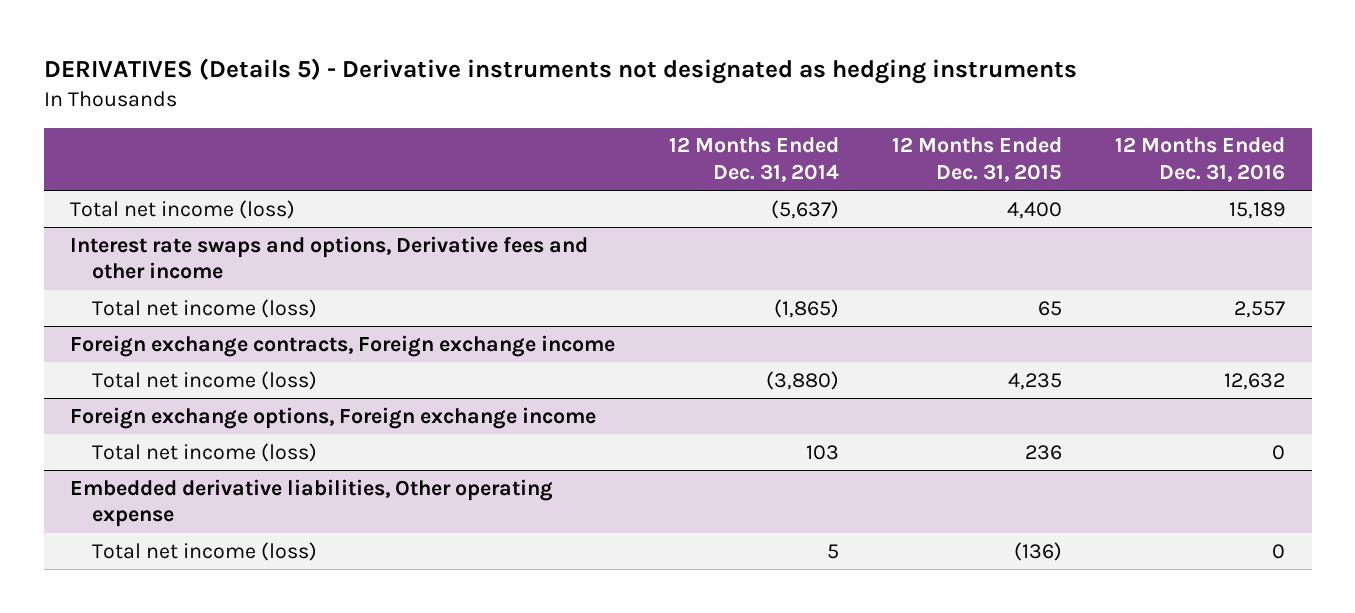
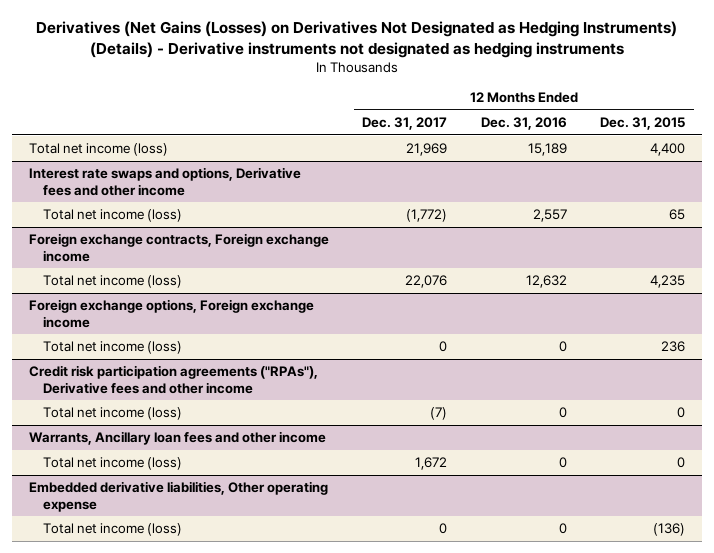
- DERIVATIVES (Details 5) - Derivative instruments not designated as hedging instruments
+ Derivatives (Net Gains (Losses) on Derivatives Not Designated as Hedging Instruments) (Details) - Derivative instruments not designated as hedging instruments
- | 12 Months Ended Dec. 31, 2014 | 12 Months Ended Dec. 31, 2015 | 12 Months Ended Dec. 31, 2016
+ | 12 Months Ended Dec. 31, 2017 | 12 Months Ended Dec. 31, 2016 | 12 Months Ended Dec. 31, 2015
+ Credit risk participation agreements ("RPAs"), Derivative fees and other income
+ Total net income (loss) | (7) | 0 | 0
+ Warrants, Ancillary loan fees and other income
+ Total net income (loss) | 1,672 | 0 | 0

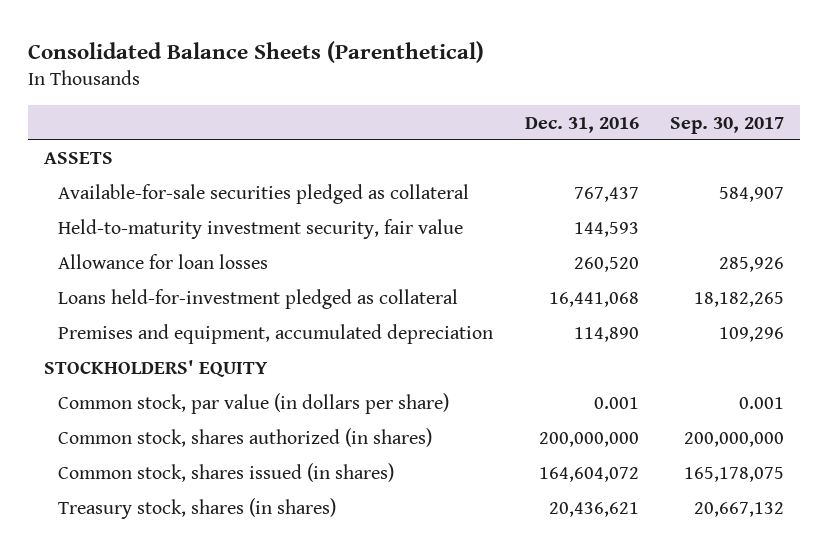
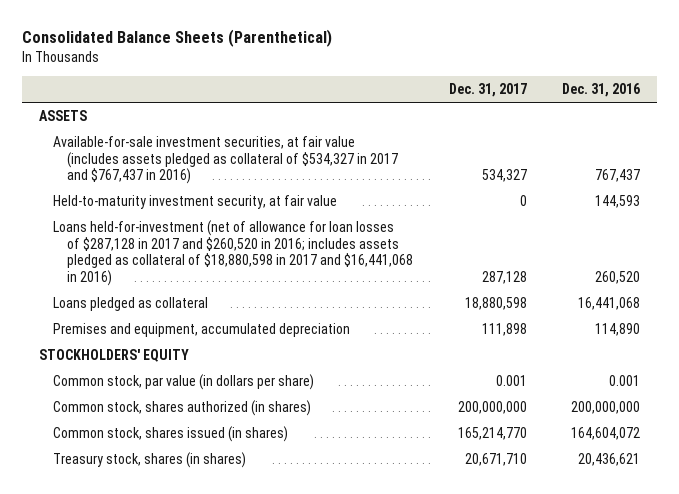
- | Dec. 31, 2016 | Sep. 30, 2017
+ | Dec. 31, 2017 | Dec. 31, 2016
- Available-for-sale securities pledged as collateral | 767,437 | 584,907
- Held-to-maturity investment security, fair value | 144,593 |
- Allowance for loan losses | 260,520 | 285,926
- Loans held-for-investment pledged as collateral | 16,441,068 | 18,182,265
+ Available-for-sale investment securities, at fair value (includes assets pledged as collateral of $534,327 in 2017 and $767,437 in 2016) | 534,327 | 767,437
+ Held-to-maturity investment security, at fair value | 0 | 144,593
+ Loans held-for-investment (net of allowance for loan losses of $287,128 in 2017 and $260,520 in 2016; includes assets pledged as collateral of $18,880,598 in 2017 and $16,441,068 in 2016) | 287,128 | 260,520
+ Loans pledged as collateral | 18,880,598 | 16,441,068

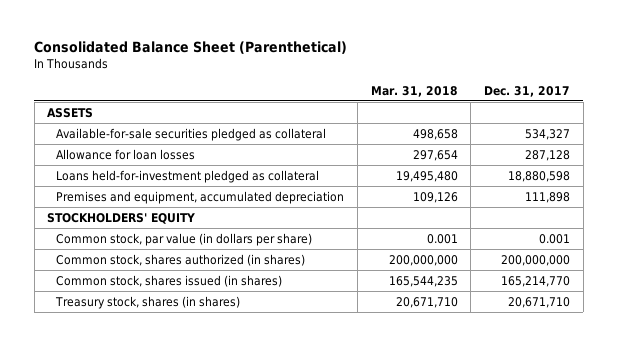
- Consolidated Balance Sheets (Parenthetical)
+ Consolidated Balance Sheet (Parenthetical)
- | Dec. 31, 2017 | Dec. 31, 2016
+ | Mar. 31, 2018 | Dec. 31, 2017
- Available-for-sale investment securities, at fair value (includes assets pledged as collateral of $534,327 in 2017 and $767,437 in 2016) | 534,327 | 767,437
- Held-to-maturity investment security, at fair value | 0 | 144,593
- Loans held-for-investment (net of allowance for loan losses of $287,128 in 2017 and $260,520 in 2016; includes assets pledged as collateral of $18,880,598 in 2017 and $16,441,068 in 2016) | 287,128 | 260,520
- Loans pledged as collateral | 18,880,598 | 16,441,068
+ Available-for-sale securities pledged as collateral | 498,658 | 534,327
+ Allowance for loan losses | 297,654 | 287,128
+ Loans held-for-investment pledged as collateral | 19,495,480 | 18,880,598

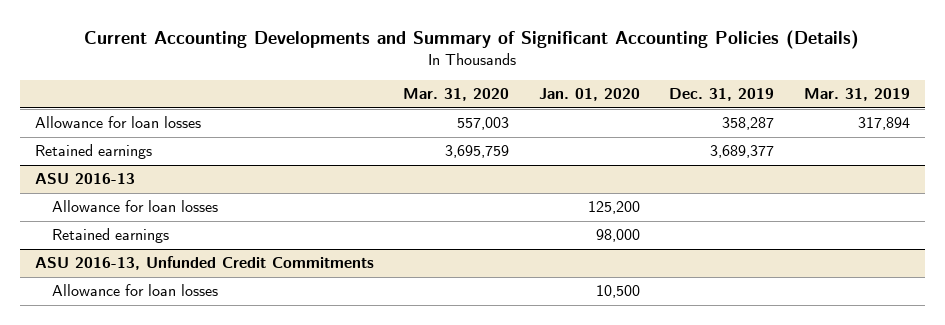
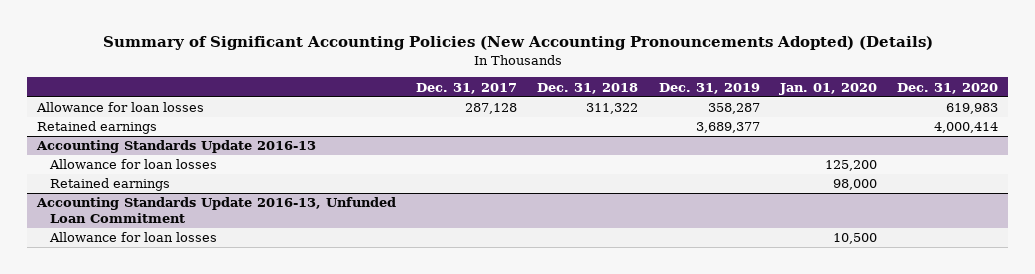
- Current Accounting Developments and Summary of Significant Accounting Policies (Details)
+ Summary of Significant Accounting Policies (New Accounting Pronouncements Adopted) (Details)
- | Mar. 31, 2020 | Jan. 01, 2020 | Dec. 31, 2019 | Mar. 31, 2019
+ | Dec. 31, 2017 | Dec. 31, 2018 | Dec. 31, 2019 | Jan. 01, 2020 | Dec. 31, 2020
- ASU 2016-13
+ Accounting Standards Update 2016-13
- ASU 2016-13, Unfunded Credit Commitments
+ Accounting Standards Update 2016-13, Unfunded Loan Commitment

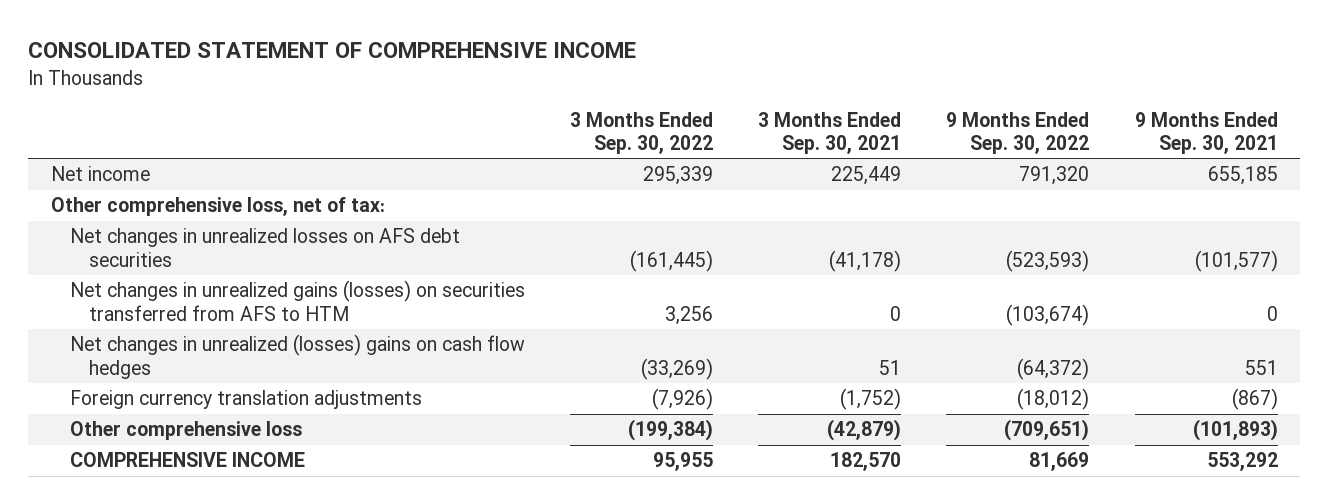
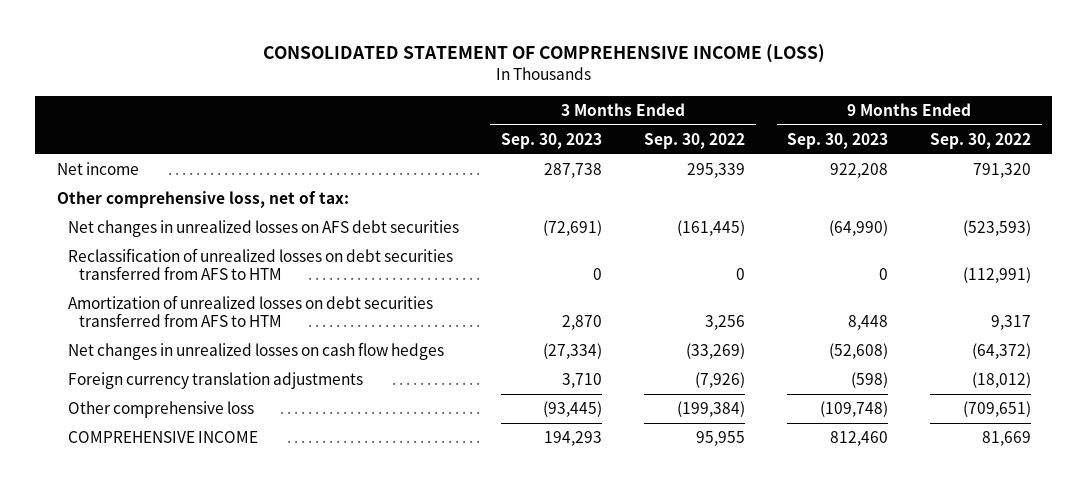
- CONSOLIDATED STATEMENT OF COMPREHENSIVE INCOME
+ CONSOLIDATED STATEMENT OF COMPREHENSIVE INCOME (LOSS)
- | 3 Months Ended Sep. 30, 2022 | 3 Months Ended Sep. 30, 2021 | 9 Months Ended Sep. 30, 2022 | 9 Months Ended Sep. 30, 2021
+ | 3 Months Ended Sep. 30, 2023 | 3 Months Ended Sep. 30, 2022 | 9 Months Ended Sep. 30, 2023 | 9 Months Ended Sep. 30, 2022
- Net changes in unrealized gains (losses) on securities transferred from AFS to HTM | 3,256 | 0 | (103,674) | 0
- Net changes in unrealized (losses) gains on cash flow hedges | (33,269) | 51 | (64,372) | 551
+ Reclassification of unrealized losses on debt securities transferred from AFS to HTM | 0 | 0 | 0 | (112,991)
+ Amortization of unrealized losses on debt securities transferred from AFS to HTM | 2,870 | 3,256 | 8,448 | 9,317
+ Net changes in unrealized losses on cash flow hedges | (27,334) | (33,269) | (52,608) | (64,372)

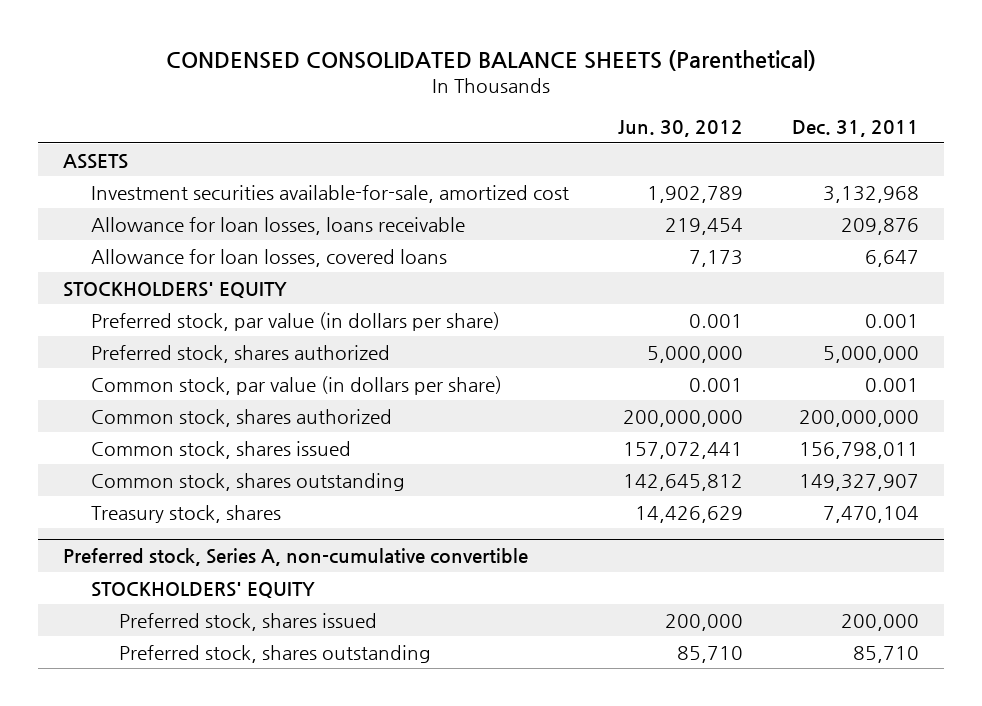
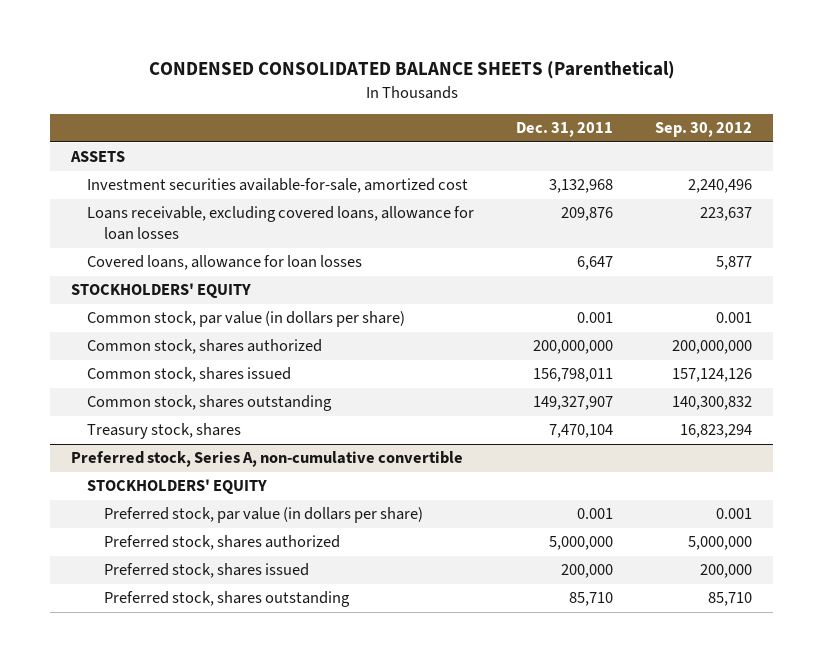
- | Jun. 30, 2012 | Dec. 31, 2011
+ | Dec. 31, 2011 | Sep. 30, 2012
- Allowance for loan losses, loans receivable | 219,454 | 209,876
- Allowance for loan losses, covered loans | 7,173 | 6,647
+ Loans receivable, excluding covered loans, allowance for loan losses | 209,876 | 223,637
+ Covered loans, allowance for loan losses | 6,647 | 5,877
- Preferred stock, par value (in dollars per share) | 0.001 | 0.001
- Preferred stock, shares authorized | 5,000,000 | 5,000,000
@ Preferred stock, Series A, non-cumulative convertible
+ Preferred stock, par value (in dollars per share) | 0.001 | 0.001
+ Preferred stock, shares authorized | 5,000,000 | 5,000,000

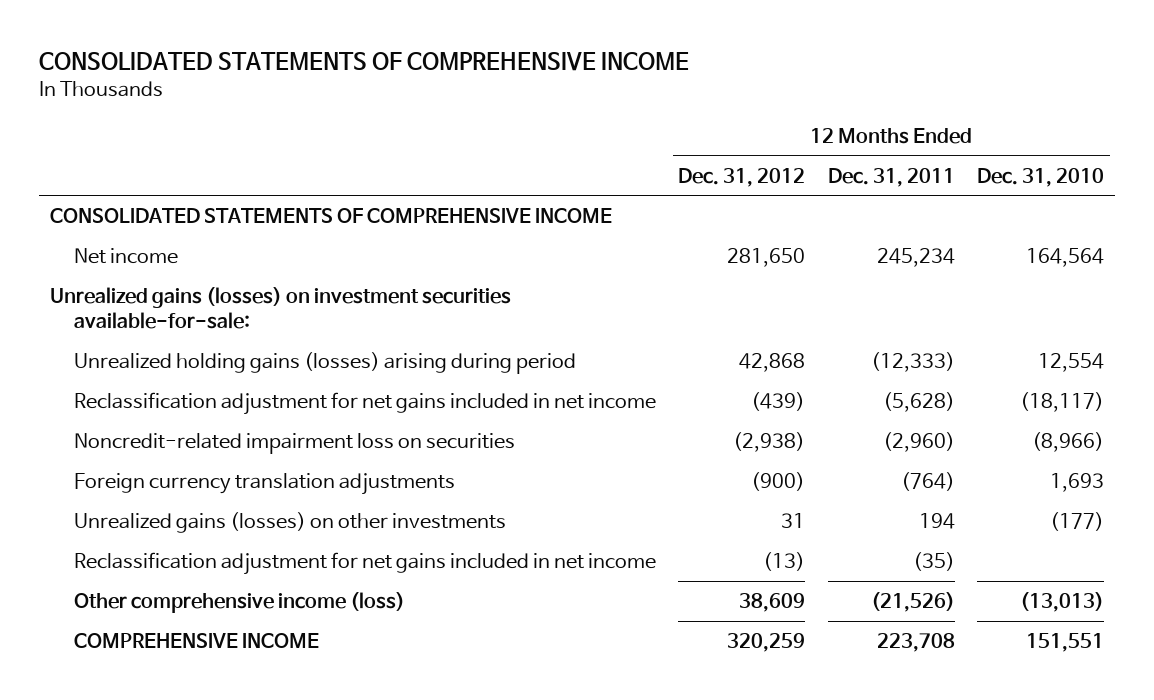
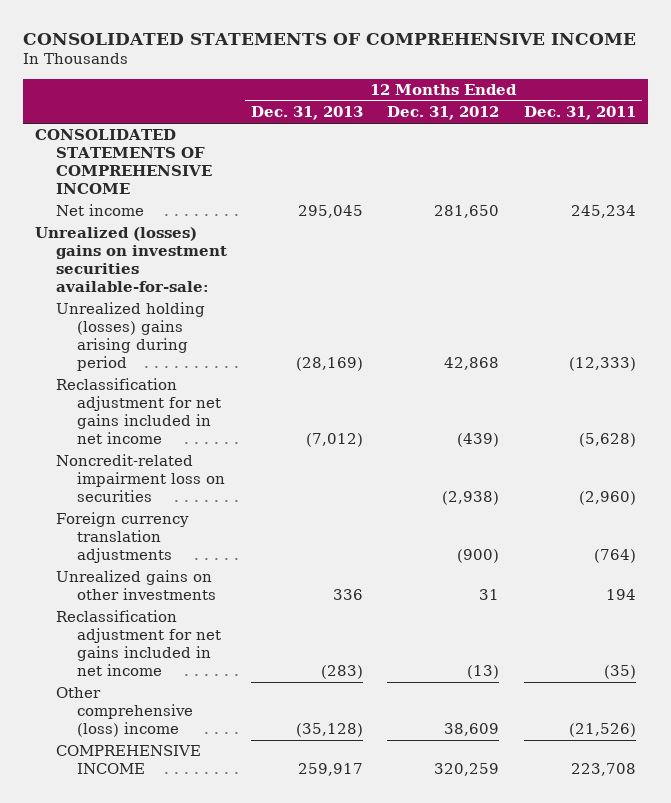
- | 12 Months Ended Dec. 31, 2012 | 12 Months Ended Dec. 31, 2011 | 12 Months Ended Dec. 31, 2010
+ | 12 Months Ended Dec. 31, 2013 | 12 Months Ended Dec. 31, 2012 | 12 Months Ended Dec. 31, 2011
- Unrealized gains (losses) on investment securities available-for-sale:
- Unrealized holding gains (losses) arising during period | 42,868 | (12,333) | 12,554
+ Unrealized (losses) gains on investment securities available-for-sale:
+ Unrealized holding (losses) gains arising during period | (28,169) | 42,868 | (12,333)
- Unrealized gains (losses) on other investments | 31 | 194 | (177)
+ Unrealized gains on other investments | 336 | 31 | 194
- Other comprehensive income (loss) | 38,609 | (21,526) | (13,013)
+ Other comprehensive (loss) income | (35,128) | 38,609 | (21,526)

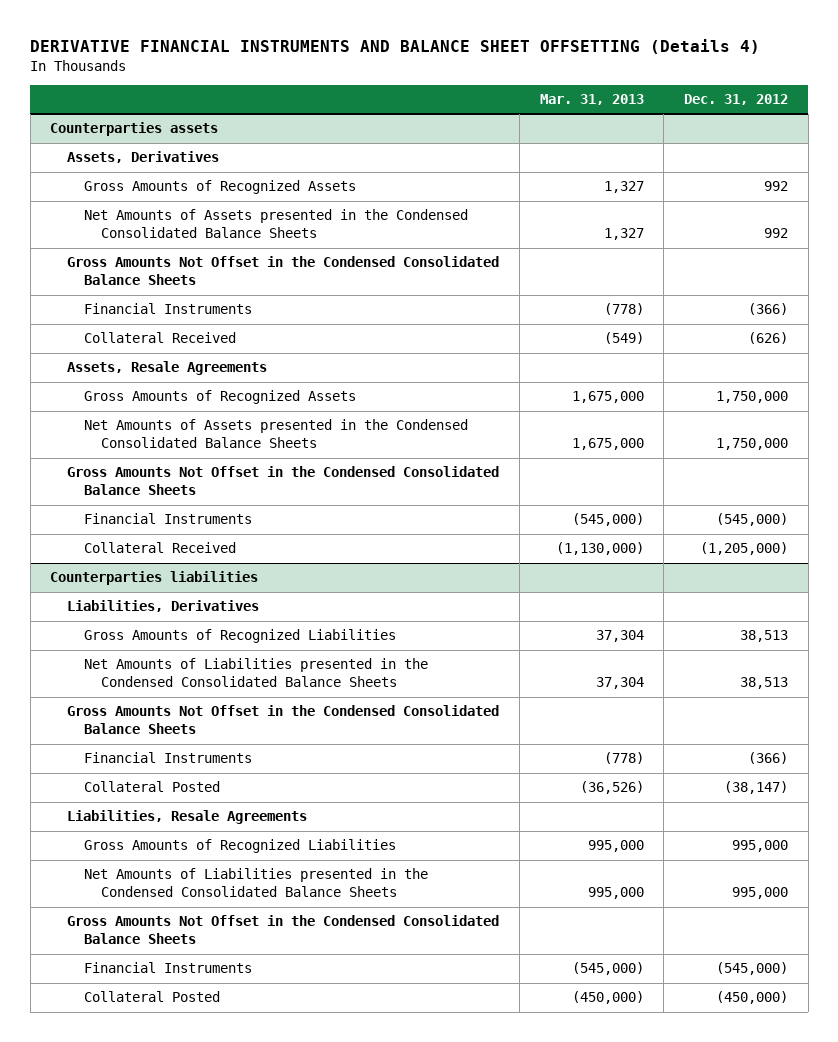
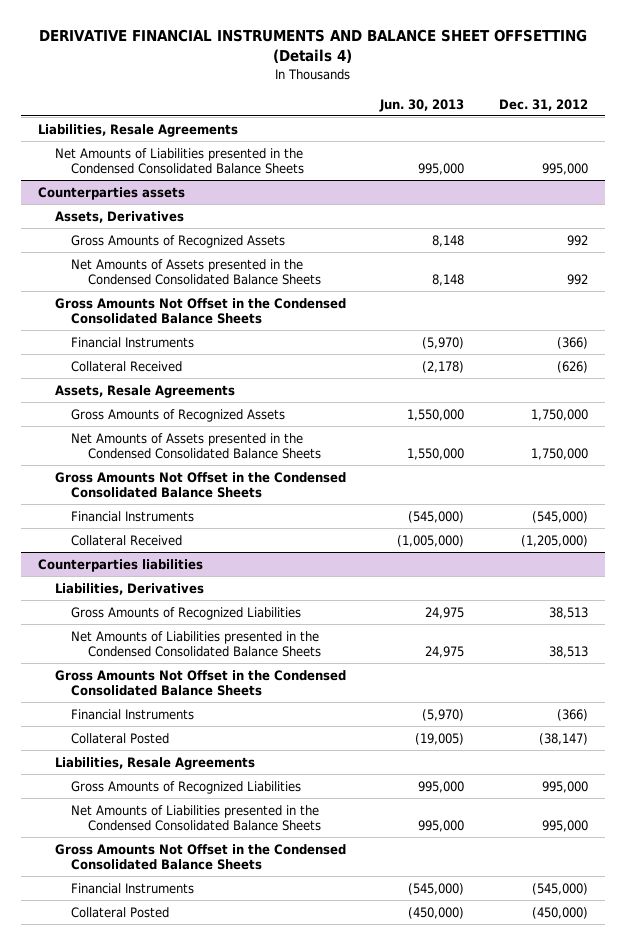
- | Mar. 31, 2013 | Dec. 31, 2012
+ | Jun. 30, 2013 | Dec. 31, 2012
+ Liabilities, Resale Agreements
+ Net Amounts of Liabilities presented in the Condensed Consolidated Balance Sheets | 995,000 | 995,000

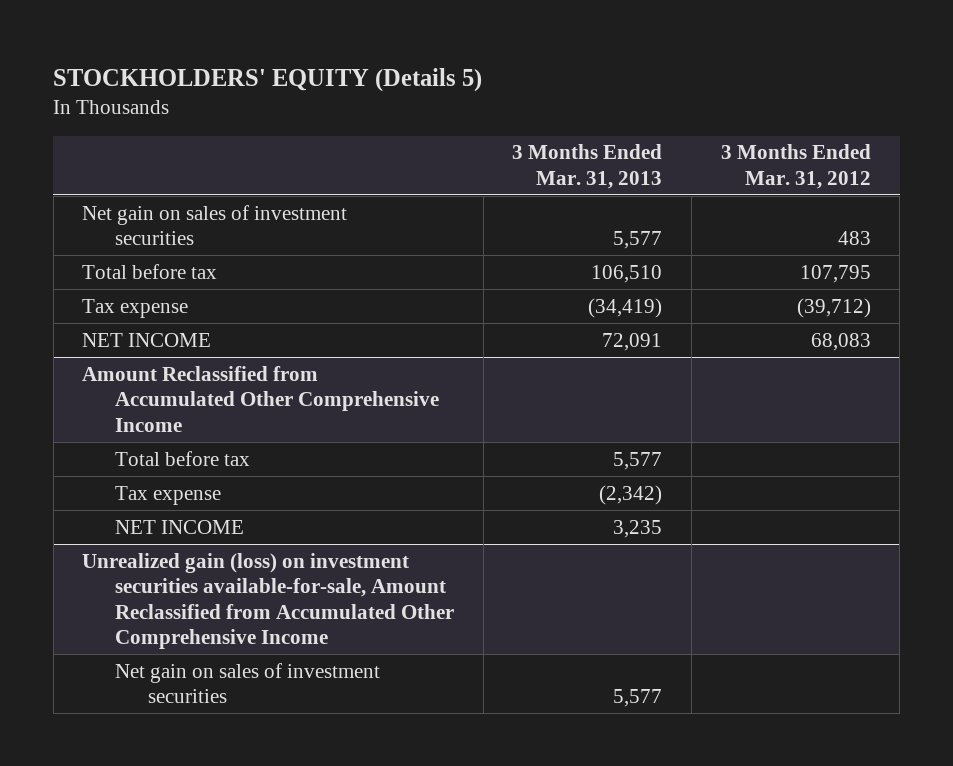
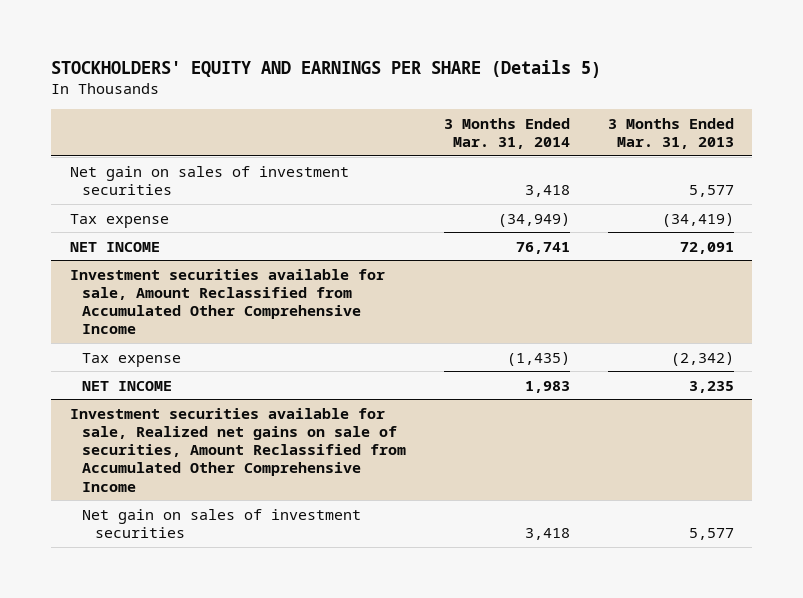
- STOCKHOLDERS' EQUITY (Details 5)
+ STOCKHOLDERS' EQUITY AND EARNINGS PER SHARE (Details 5)
- | 3 Months Ended Mar. 31, 2013 | 3 Months Ended Mar. 31, 2012
+ | 3 Months Ended Mar. 31, 2014 | 3 Months Ended Mar. 31, 2013
- Total before tax | 106,510 | 107,795
- Amount Reclassified from Accumulated Other Comprehensive Income
- Total before tax | 5,577 |
+ Investment securities available for sale, Amount Reclassified from Accumulated Other Comprehensive Income
- Unrealized gain (loss) on investment securities available-for-sale, Amount Reclassified from Accumulated Other Comprehensive Income
+ Investment securities available for sale, Realized net gains on sale of securities, Amount Reclassified from Accumulated Other Comprehensive Income

